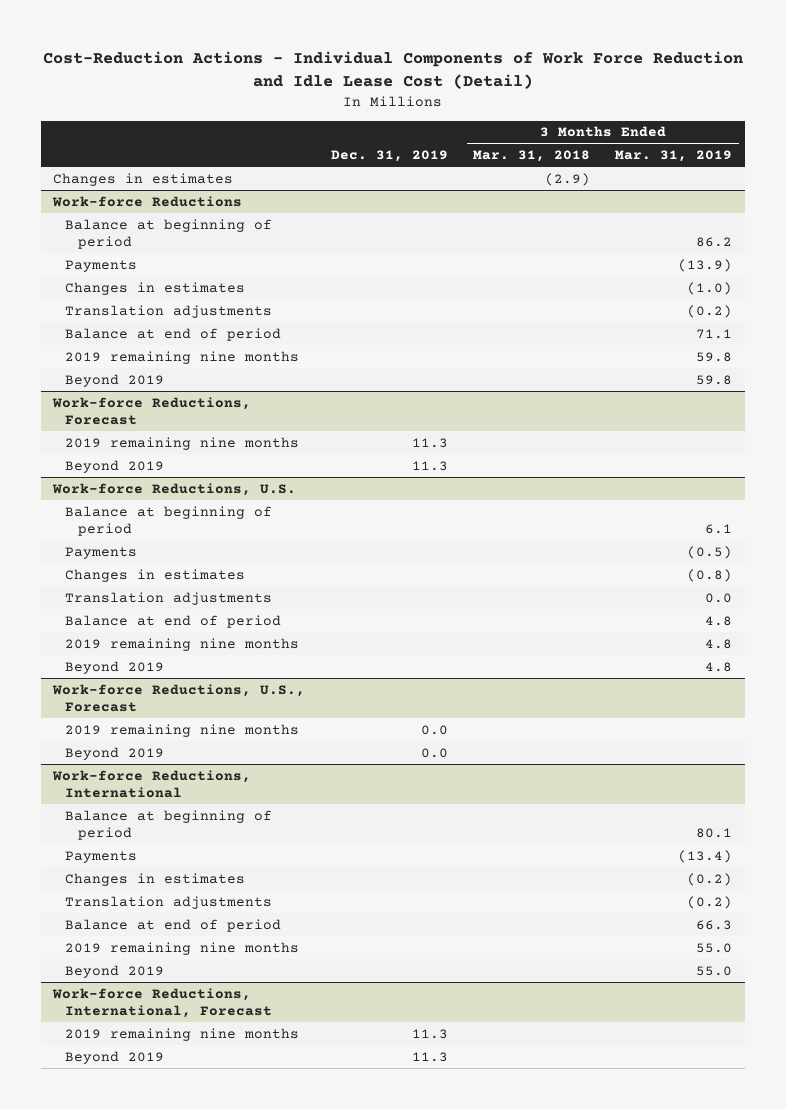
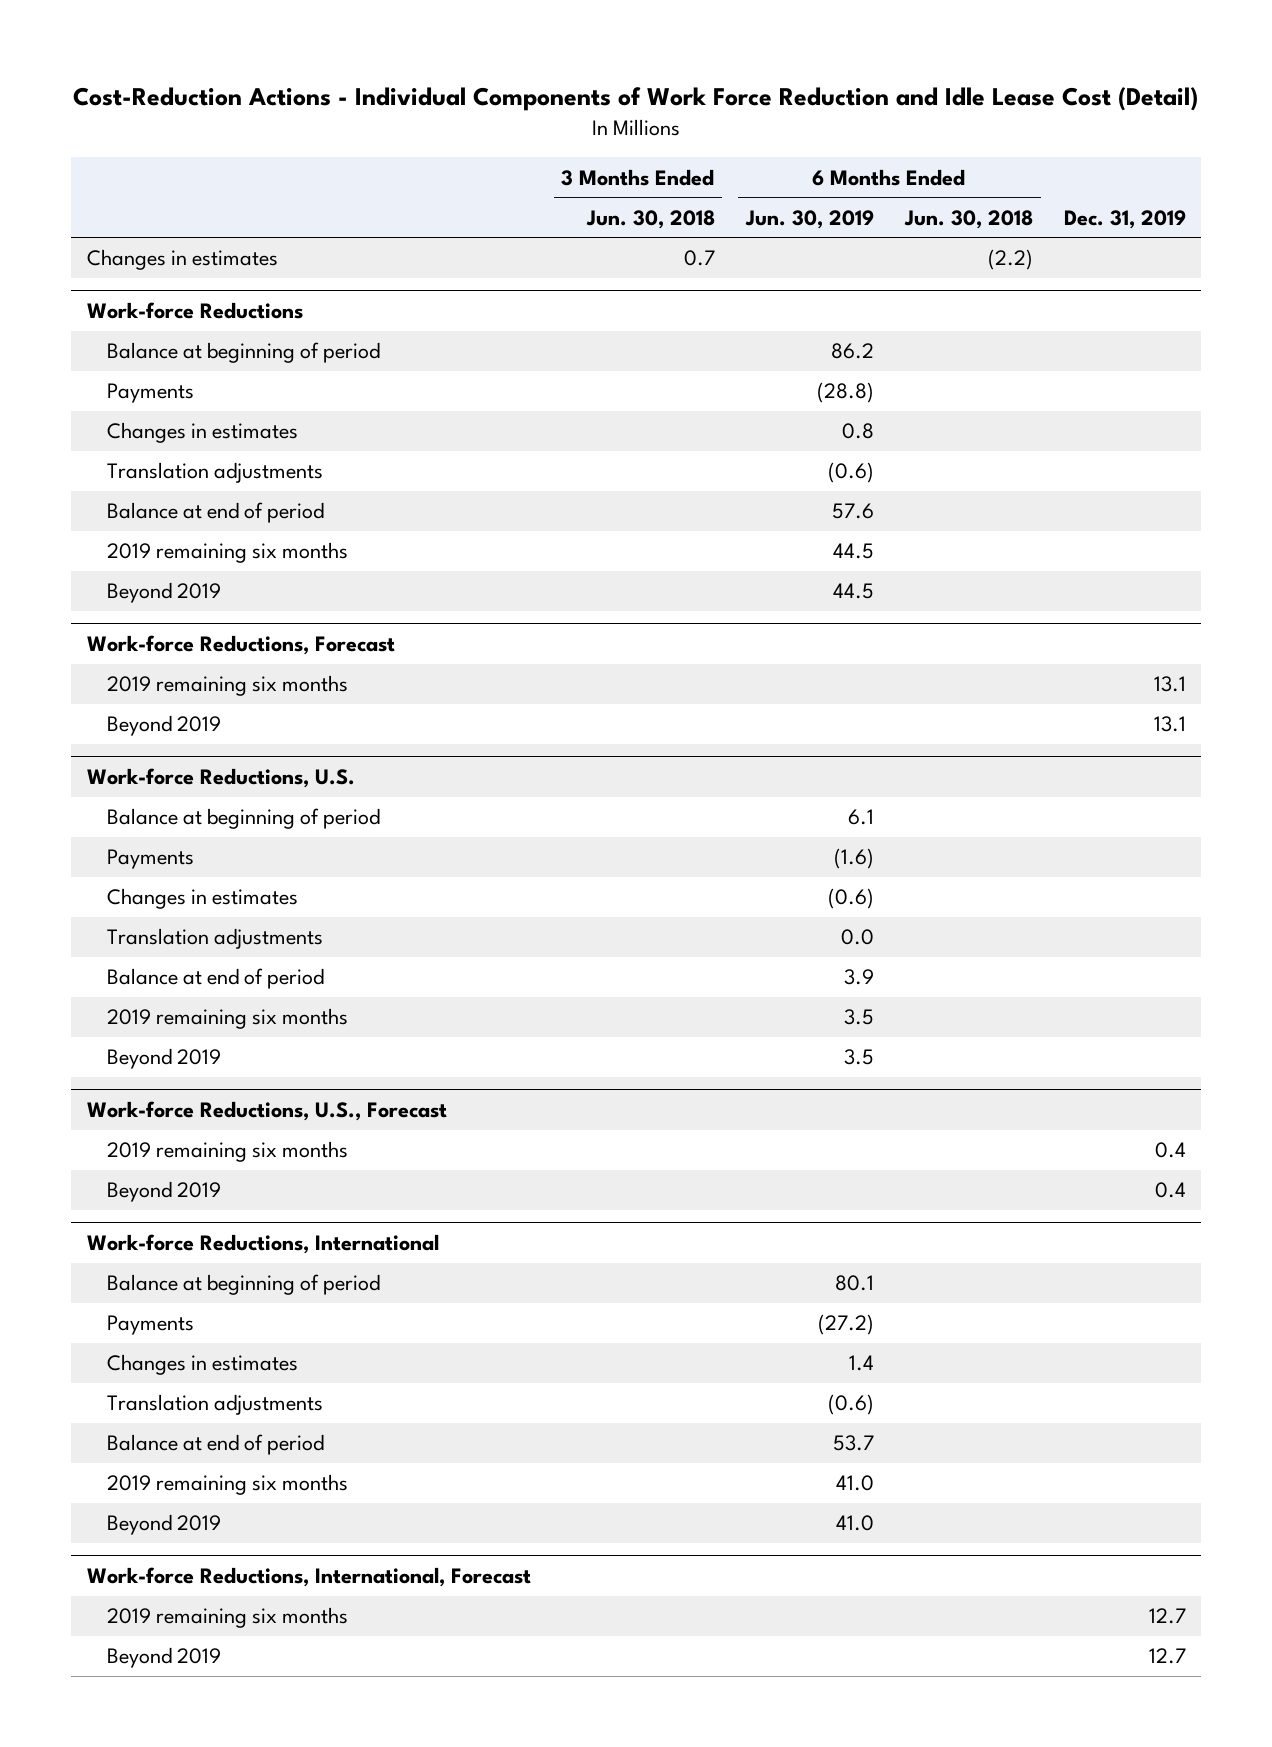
- | Dec. 31, 2019 | 3 Months Ended Mar. 31, 2018 | 3 Months Ended Mar. 31, 2019
+ | 3 Months Ended Jun. 30, 2018 | 6 Months Ended Jun. 30, 2019 | 6 Months Ended Jun. 30, 2018 | Dec. 31, 2019
@ Work-force Reductions
- 2019 remaining nine months | | | 59.8
+ 2019 remaining six months | | 44.5 | |
@ Work-force Reductions, Forecast
- 2019 remaining nine months | 11.3 | |
- Beyond 2019 | 11.3 | |
+ 2019 remaining six months | | | | 13.1
+ Beyond 2019 | | | | 13.1
@ Work-force Reductions, U.S.
- 2019 remaining nine months | | | 4.8
+ 2019 remaining six months | | 3.5 | |
@ Work-force Reductions, U.S., Forecast
- 2019 remaining nine months | 0.0 | |
- Beyond 2019 | 0.0 | |
+ 2019 remaining six months | | | | 0.4
+ Beyond 2019 | | | | 0.4
@ Work-force Reductions, International
- 2019 remaining nine months | | | 55.0
+ 2019 remaining six months | | 41.0 | |
@ Work-force Reductions, International, Forecast
- 2019 remaining nine months | 11.3 | |
- Beyond 2019 | 11.3 | |
+ 2019 remaining six months | | | | 12.7
+ Beyond 2019 | | | | 12.7

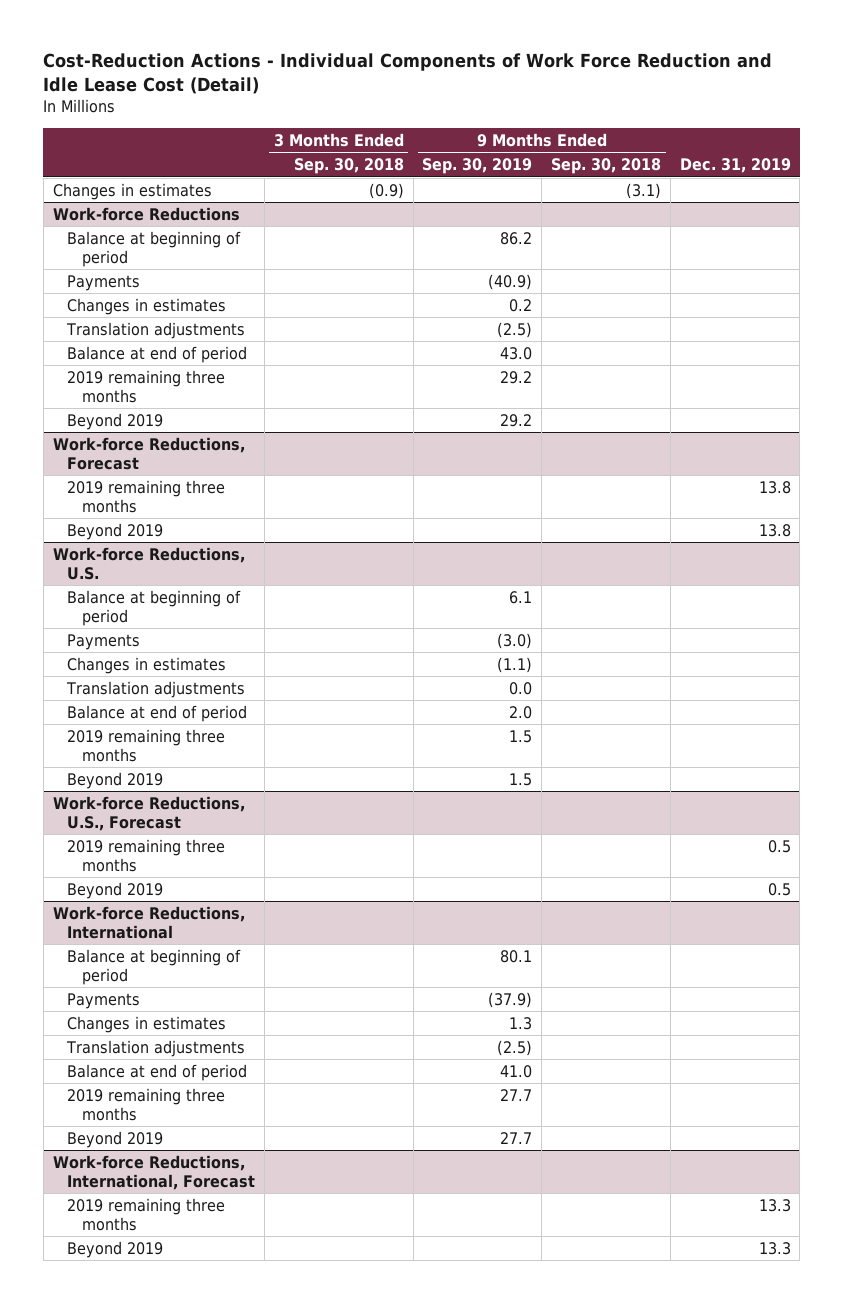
- | 3 Months Ended Jun. 30, 2018 | 6 Months Ended Jun. 30, 2019 | 6 Months Ended Jun. 30, 2018 | Dec. 31, 2019
+ | 3 Months Ended Sep. 30, 2018 | 9 Months Ended Sep. 30, 2019 | 9 Months Ended Sep. 30, 2018 | Dec. 31, 2019
@ Work-force Reductions
- 2019 remaining six months | | 44.5 | |
+ 2019 remaining three months | | 29.2 | |
@ Work-force Reductions, Forecast
- 2019 remaining six months | | | | 13.1
- Beyond 2019 | | | | 13.1
+ 2019 remaining three months | | | | 13.8
+ Beyond 2019 | | | | 13.8
@ Work-force Reductions, U.S.
- 2019 remaining six months | | 3.5 | |
+ 2019 remaining three months | | 1.5 | |
@ Work-force Reductions, U.S., Forecast
- 2019 remaining six months | | | | 0.4
- Beyond 2019 | | | | 0.4
+ 2019 remaining three months | | | | 0.5
+ Beyond 2019 | | | | 0.5
@ Work-force Reductions, International
- 2019 remaining six months | | 41.0 | |
+ 2019 remaining three months | | 27.7 | |
@ Work-force Reductions, International, Forecast
- 2019 remaining six months | | | | 12.7
- Beyond 2019 | | | | 12.7
+ 2019 remaining three months | | | | 13.3
+ Beyond 2019 | | | | 13.3

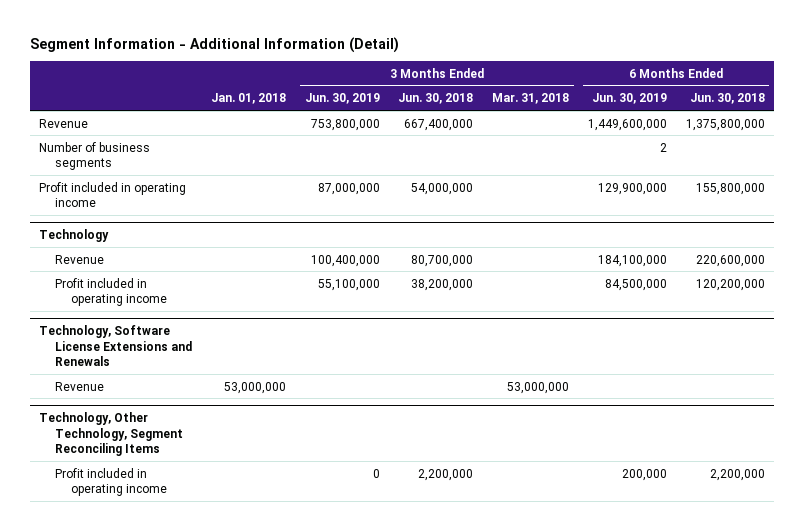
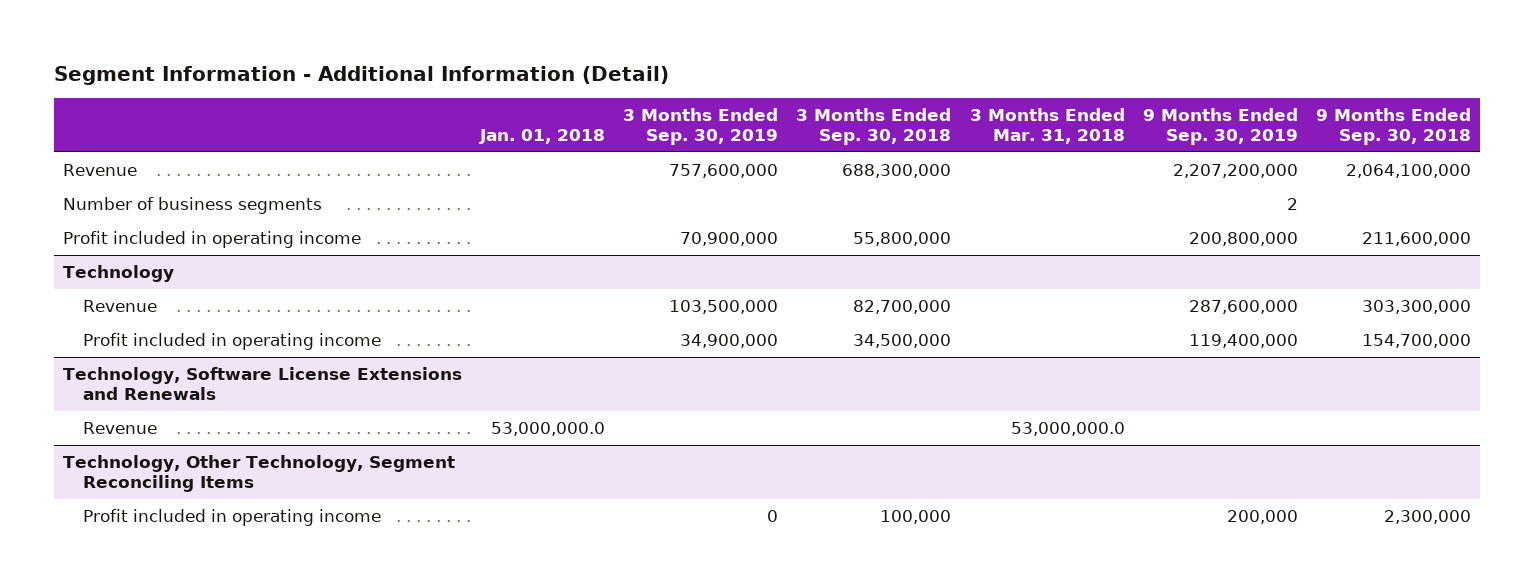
- | Jan. 01, 2018 | 3 Months Ended Jun. 30, 2019 | 3 Months Ended Jun. 30, 2018 | 3 Months Ended Mar. 31, 2018 | 6 Months Ended Jun. 30, 2019 | 6 Months Ended Jun. 30, 2018
+ | Jan. 01, 2018 | 3 Months Ended Sep. 30, 2019 | 3 Months Ended Sep. 30, 2018 | 3 Months Ended Mar. 31, 2018 | 9 Months Ended Sep. 30, 2019 | 9 Months Ended Sep. 30, 2018
@ Technology, Software License Extensions and Renewals
- Revenue | 53,000,000 | | | 53,000,000 | |
+ Revenue | 53,000,000.0 | | | 53,000,000.0 | |

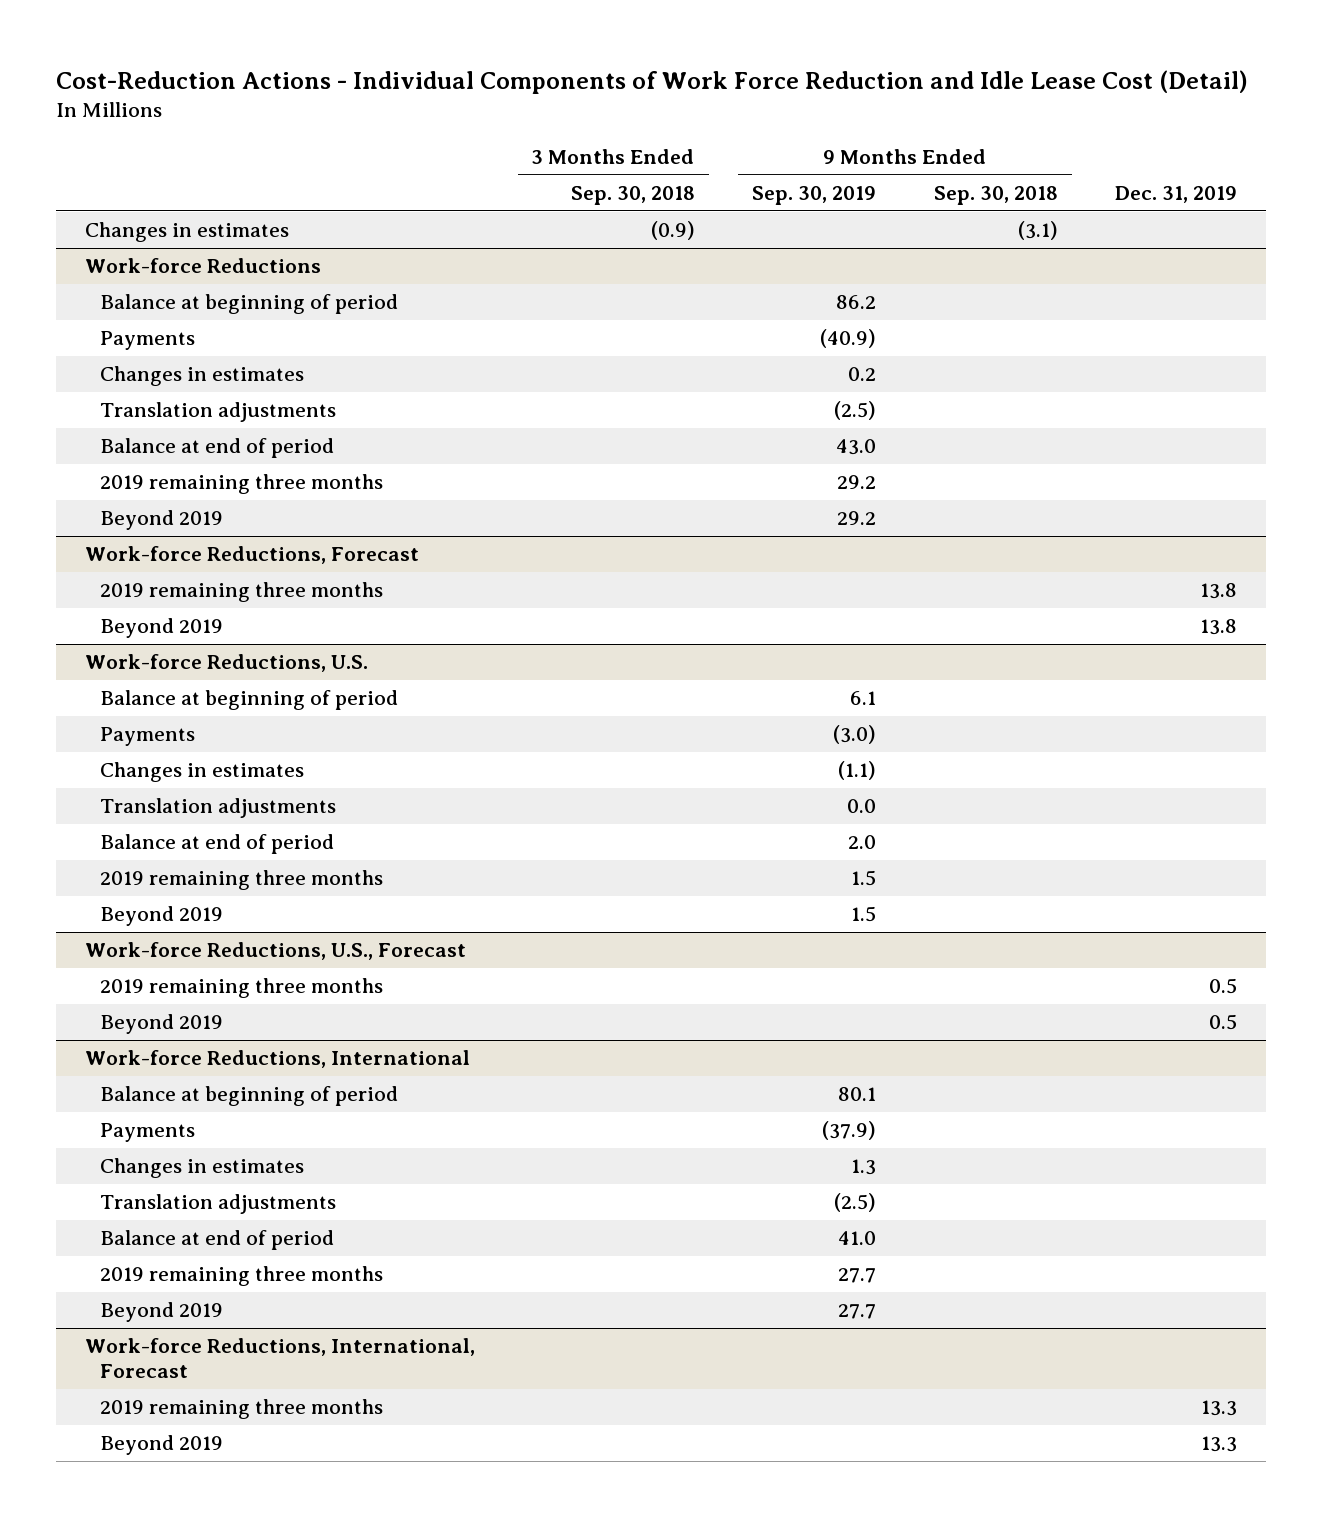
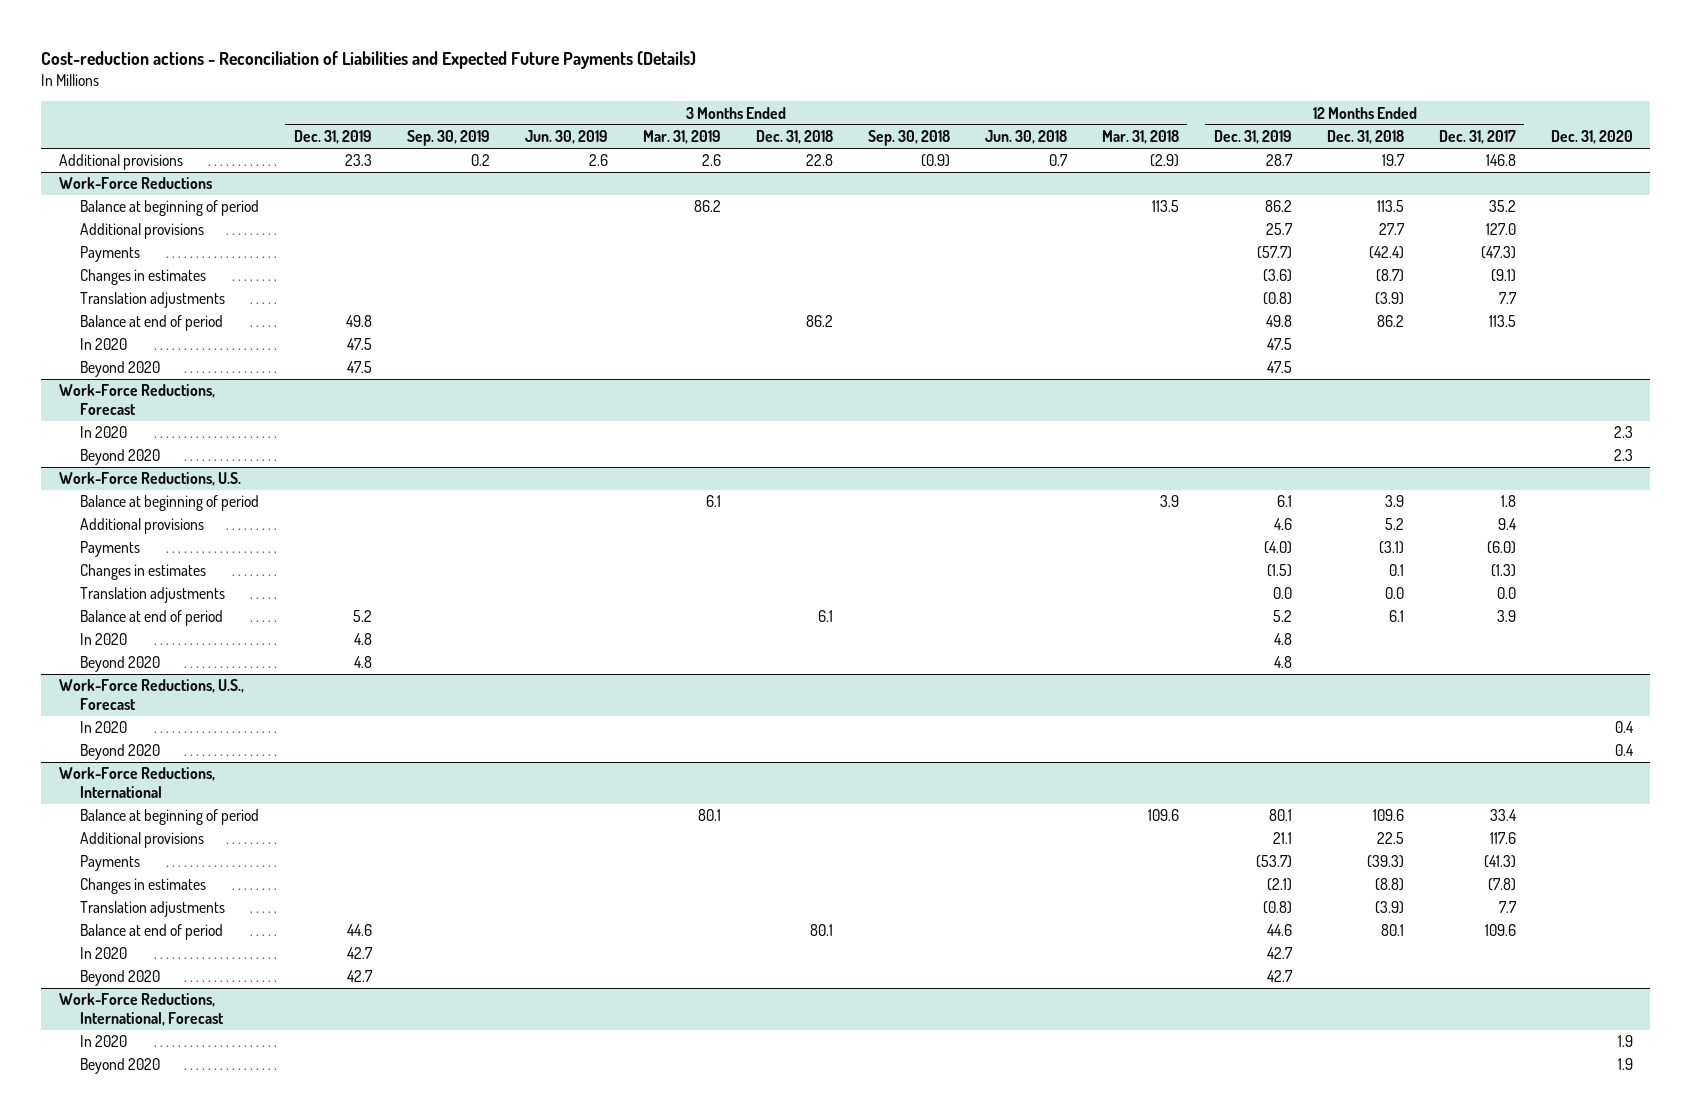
- Cost-Reduction Actions - Individual Components of Work Force Reduction and Idle Lease Cost (Detail)
+ Cost-reduction actions - Reconciliation of Liabilities and Expected Future Payments (Details)
- | 3 Months Ended Sep. 30, 2018 | 9 Months Ended Sep. 30, 2019 | 9 Months Ended Sep. 30, 2018 | Dec. 31, 2019
+ | 3 Months Ended Dec. 31, 2019 | 3 Months Ended Sep. 30, 2019 | 3 Months Ended Jun. 30, 2019 | 3 Months Ended Mar. 31, 2019 | 3 Months Ended Dec. 31, 2018 | 3 Months Ended Sep. 30, 2018 | 3 Months Ended Jun. 30, 2018 | 3 Months Ended Mar. 31, 2018 | 12 Months Ended Dec. 31, 2019 | 12 Months Ended Dec. 31, 2018 | 12 Months Ended Dec. 31, 2017 | Dec. 31, 2020
- Changes in estimates | (0.9) | | (3.1) |
- Work-force Reductions
+ Additional provisions | 23.3 | 0.2 | 2.6 | 2.6 | 22.8 | (0.9) | 0.7 | (2.9) | 28.7 | 19.7 | 146.8 |
+ Work-Force Reductions
+ Additional provisions | | | | | | | | | 25.7 | 27.7 | 127.0 |
- 2019 remaining three months | | 29.2 | |
- Beyond 2019 | | 29.2 | |
- Work-force Reductions, Forecast
- 2019 remaining three months | | | | 13.8
- Beyond 2019 | | | | 13.8
- Work-force Reductions, U.S.
+ In 2020 | 47.5 | | | | | | | | 47.5 | | |
+ Beyond 2020 | 47.5 | | | | | | | | 47.5 | | |
+ Work-Force Reductions, Forecast
+ In 2020 | | | | | | | | | | | | 2.3
+ Beyond 2020 | | | | | | | | | | | | 2.3
+ Work-Force Reductions, U.S.
+ Additional provisions | | | | | | | | | 4.6 | 5.2 | 9.4 |
- 2019 remaining three months | | 1.5 | |
- Beyond 2019 | | 1.5 | |
- Work-force Reductions, U.S., Forecast
- 2019 remaining three months | | | | 0.5
- Beyond 2019 | | | | 0.5
- Work-force Reductions, International
+ In 2020 | 4.8 | | | | | | | | 4.8 | | |
+ Beyond 2020 | 4.8 | | | | | | | | 4.8 | | |
+ Work-Force Reductions, U.S., Forecast
+ In 2020 | | | | | | | | | | | | 0.4
+ Beyond 2020 | | | | | | | | | | | | 0.4
+ Work-Force Reductions, International
+ Additional provisions | | | | | | | | | 21.1 | 22.5 | 117.6 |
- 2019 remaining three months | | 27.7 | |
- Beyond 2019 | | 27.7 | |
- Work-force Reductions, International, Forecast
- 2019 remaining three months | | | | 13.3
- Beyond 2019 | | | | 13.3
+ In 2020 | 42.7 | | | | | | | | 42.7 | | |
+ Beyond 2020 | 42.7 | | | | | | | | 42.7 | | |
+ Work-Force Reductions, International, Forecast
+ In 2020 | | | | | | | | | | | | 1.9
+ Beyond 2020 | | | | | | | | | | | | 1.9

